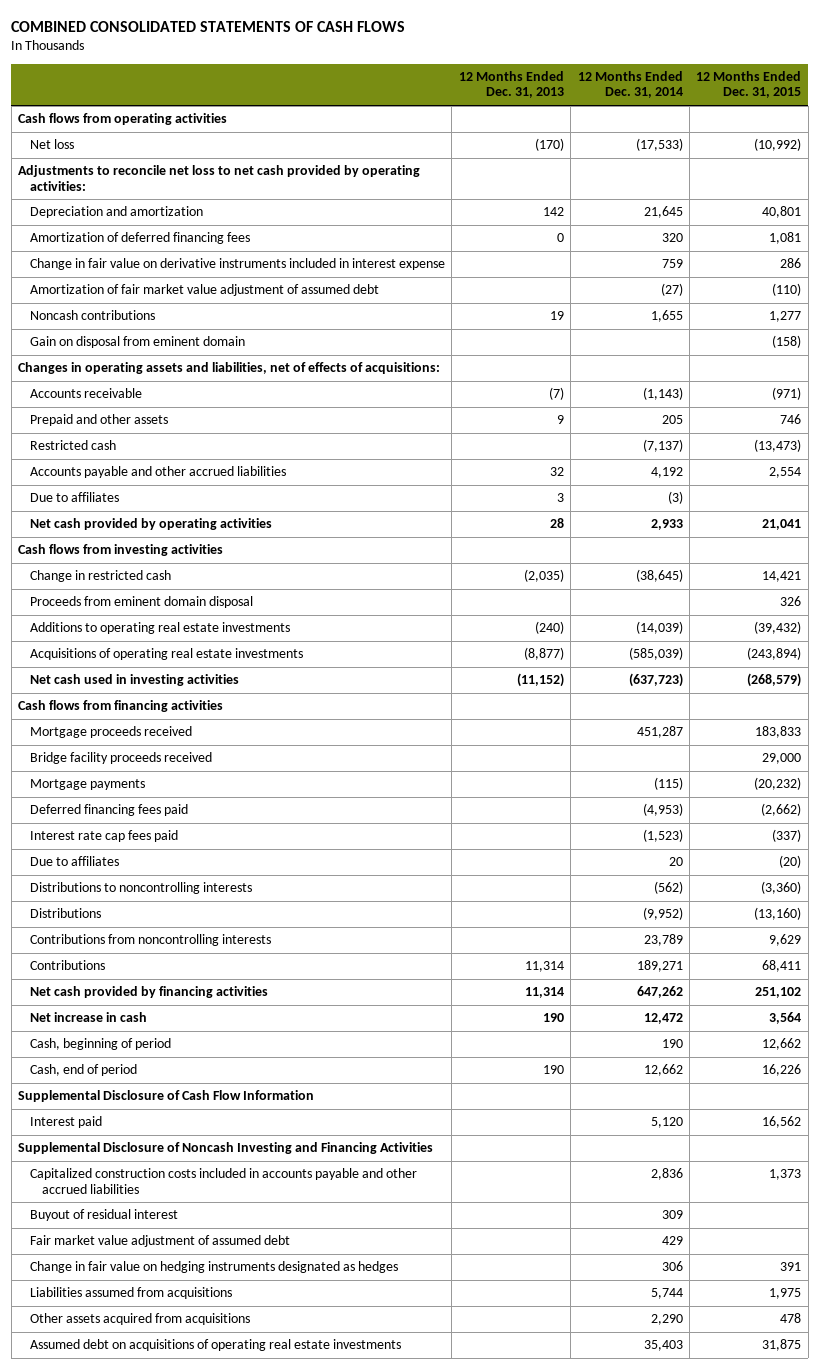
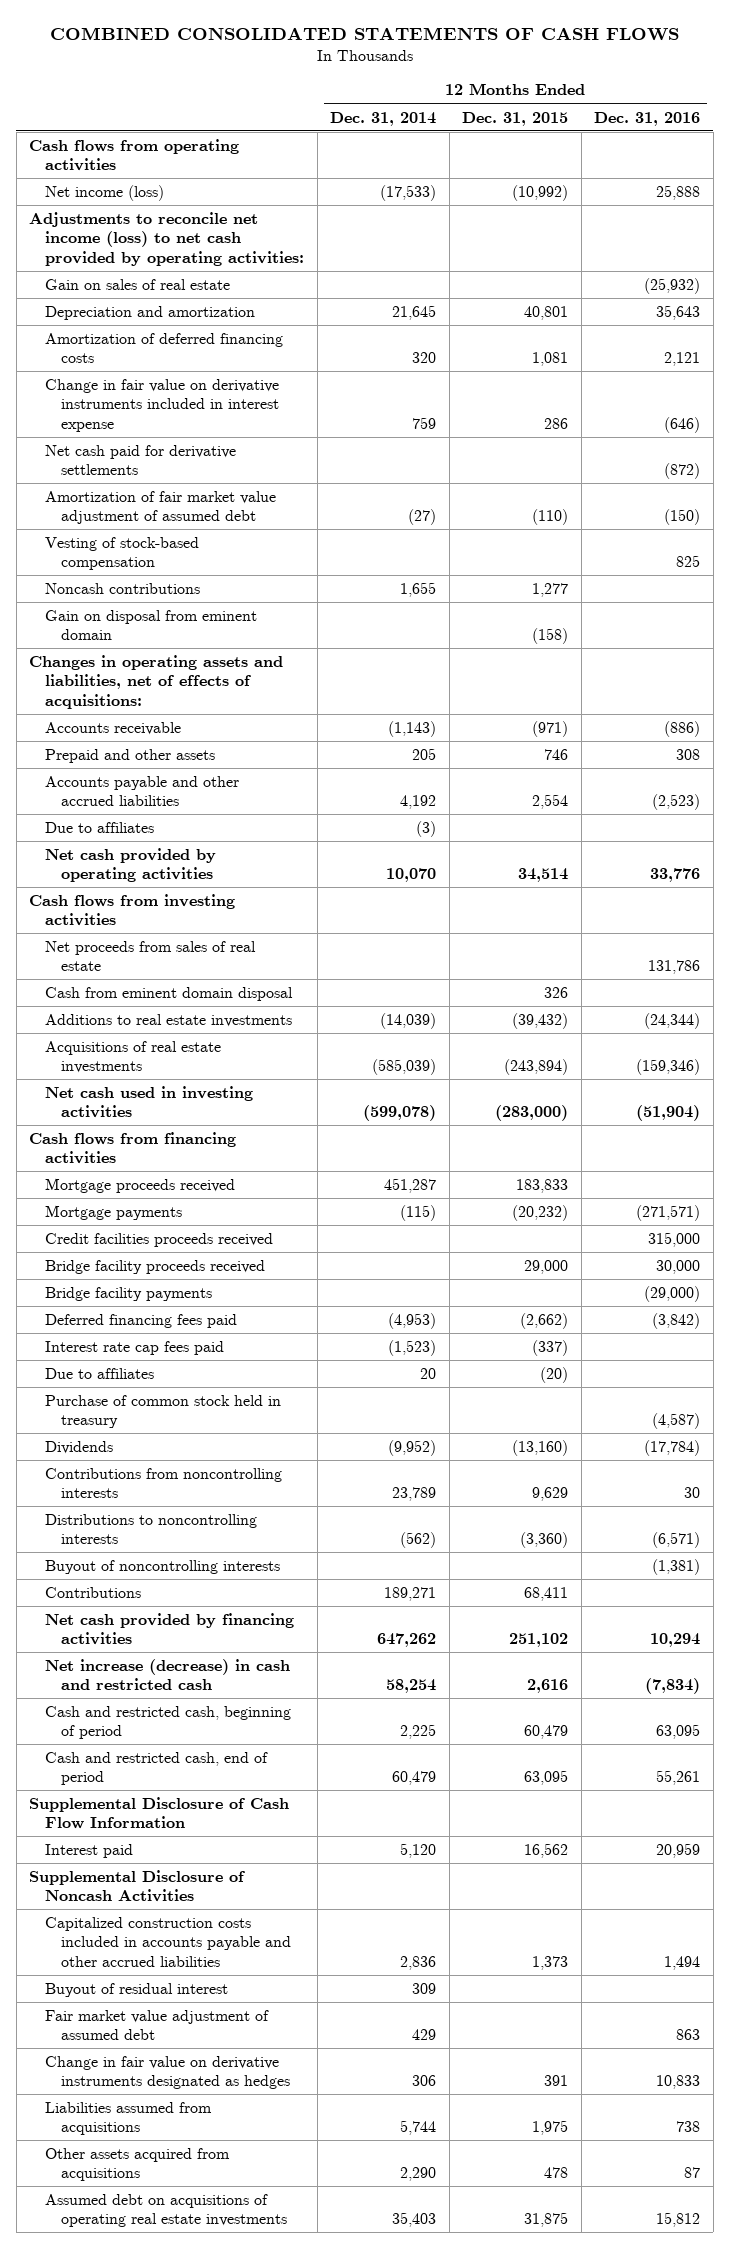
- | 12 Months Ended Dec. 31, 2013 | 12 Months Ended Dec. 31, 2014 | 12 Months Ended Dec. 31, 2015
+ | 12 Months Ended Dec. 31, 2014 | 12 Months Ended Dec. 31, 2015 | 12 Months Ended Dec. 31, 2016
- Net loss | (170) | (17,533) | (10,992)
- Adjustments to reconcile net loss to net cash provided by operating activities:
+ Net income (loss) | (17,533) | (10,992) | 25,888
+ Adjustments to reconcile net income (loss) to net cash provided by operating activities:
+ Gain on sales of real estate | | | (25,932)
- Amortization of deferred financing fees | 0 | 320 | 1,081
+ Amortization of deferred financing costs | 320 | 1,081 | 2,121
+ Net cash paid for derivative settlements | | | (872)
+ Vesting of stock-based compensation | | | 825
- Restricted cash | | (7,137) | (13,473)
- Net cash provided by operating activities | 28 | 2,933 | 21,041
+ Net cash provided by operating activities | 10,070 | 34,514 | 33,776
- Change in restricted cash | (2,035) | (38,645) | 14,421
- Proceeds from eminent domain disposal | | | 326
- Additions to operating real estate investments | (240) | (14,039) | (39,432)
- Acquisitions of operating real estate investments | (8,877) | (585,039) | (243,894)
- Net cash used in investing activities | (11,152) | (637,723) | (268,579)
+ Net proceeds from sales of real estate | | | 131,786
+ Cash from eminent domain disposal | | 326 |
+ Additions to real estate investments | (14,039) | (39,432) | (24,344)
+ Acquisitions of real estate investments | (585,039) | (243,894) | (159,346)
+ Net cash used in investing activities | (599,078) | (283,000) | (51,904)
+ Credit facilities proceeds received | | | 315,000
moved down: Bridge facility proceeds received | | 29,000 | 30,000
+ Bridge facility payments | | | (29,000)
- Distributions | | (9,952) | (13,160)
+ Purchase of common stock held in treasury | | | (4,587)
+ Dividends | (9,952) | (13,160) | (17,784)
moved down: Distributions to noncontrolling interests | (562) | (3,360) | (6,571)
+ Buyout of noncontrolling interests | | | (1,381)
- Net increase in cash | 190 | 12,472 | 3,564
- Cash, beginning of period | | 190 | 12,662
- Cash, end of period | 190 | 12,662 | 16,226
+ Net increase (decrease) in cash and restricted cash | 58,254 | 2,616 | (7,834)
+ Cash and restricted cash, beginning of period | 2,225 | 60,479 | 63,095
+ Cash and restricted cash, end of period | 60,479 | 63,095 | 55,261
- Supplemental Disclosure of Noncash Investing and Financing Activities
+ Supplemental Disclosure of Noncash Activities
- Change in fair value on hedging instruments designated as hedges | | 306 | 391
+ Change in fair value on derivative instruments designated as hedges | 306 | 391 | 10,833

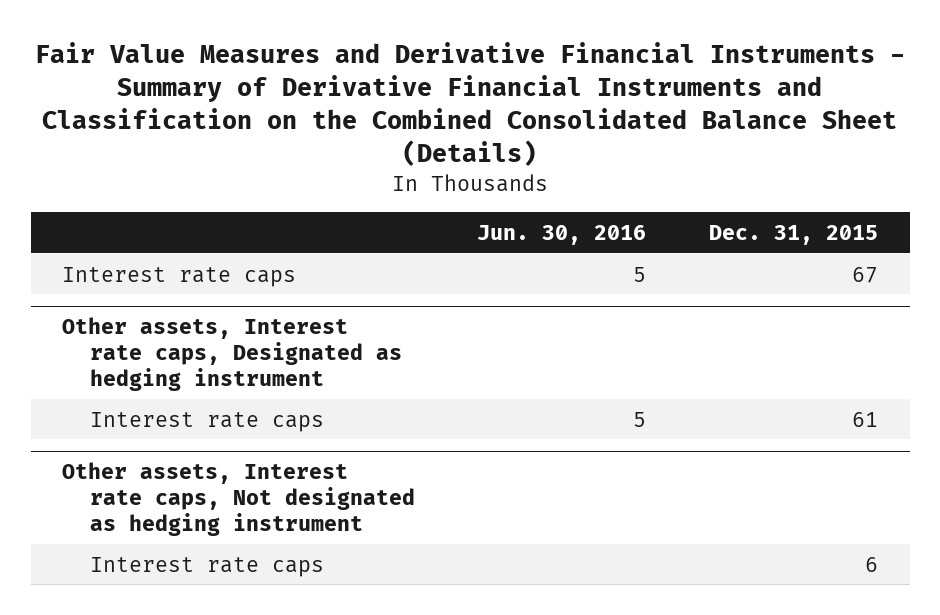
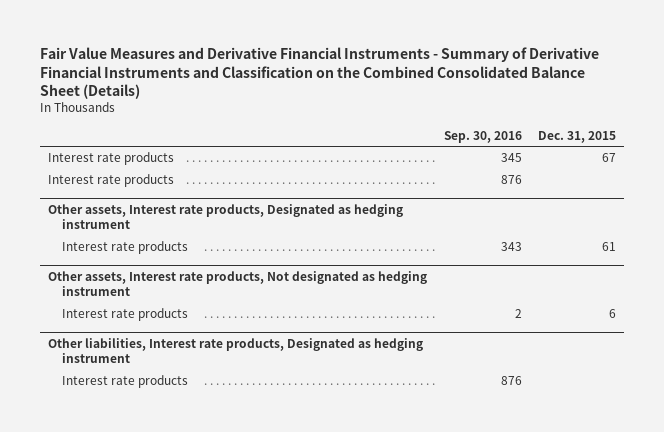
- | Jun. 30, 2016 | Dec. 31, 2015
+ | Sep. 30, 2016 | Dec. 31, 2015
- Interest rate caps | 5 | 67
- Other assets, Interest rate caps, Designated as hedging instrument
- Interest rate caps | 5 | 61
- Other assets, Interest rate caps, Not designated as hedging instrument
- Interest rate caps | | 6
+ Interest rate products | 345 | 67
+ Interest rate products | 876 |
+ Other assets, Interest rate products, Designated as hedging instrument
+ Interest rate products | 343 | 61
+ Other assets, Interest rate products, Not designated as hedging instrument
+ Interest rate products | 2 | 6
+ Other liabilities, Interest rate products, Designated as hedging instrument
+ Interest rate products | 876 |

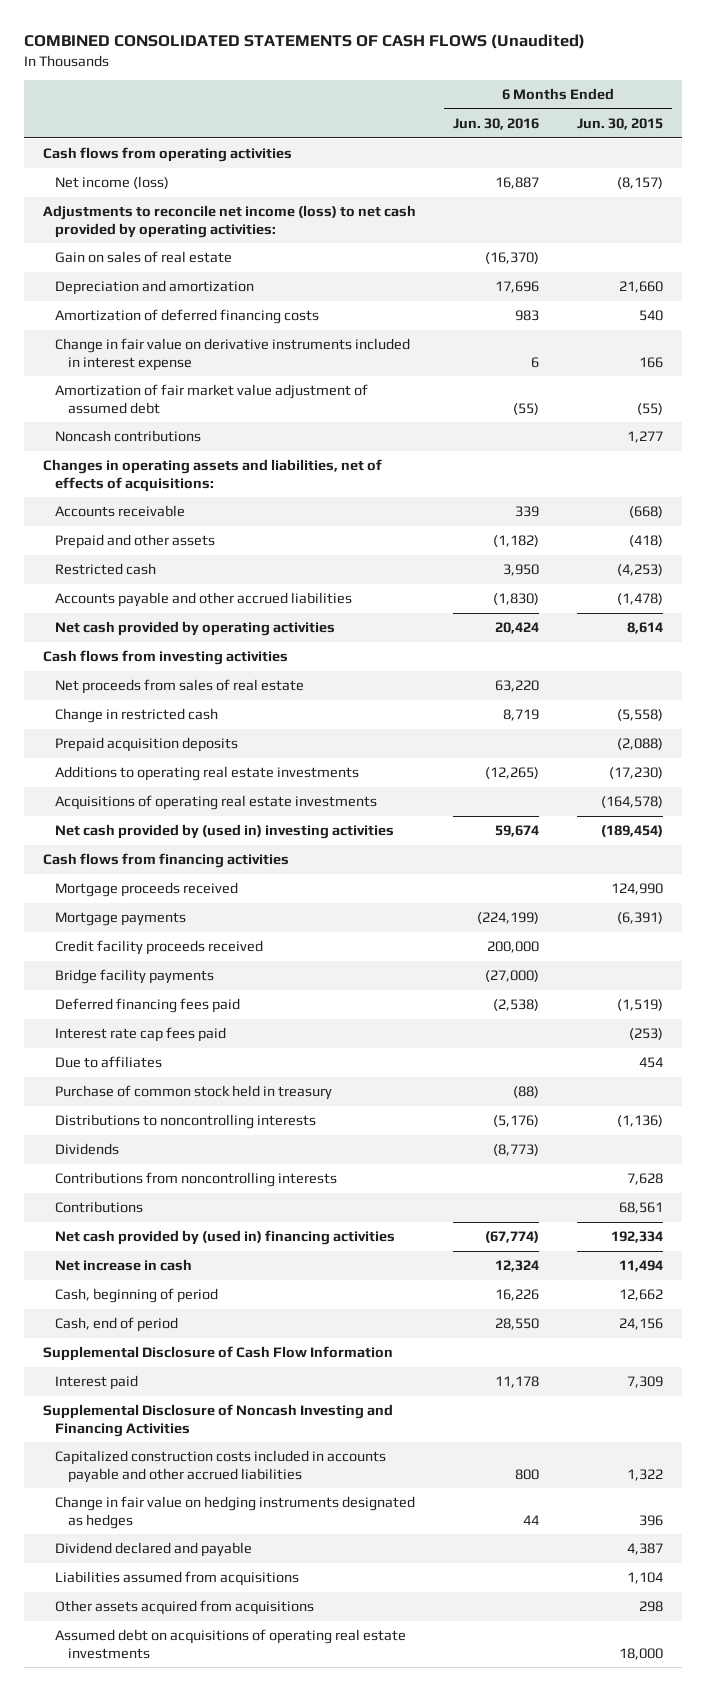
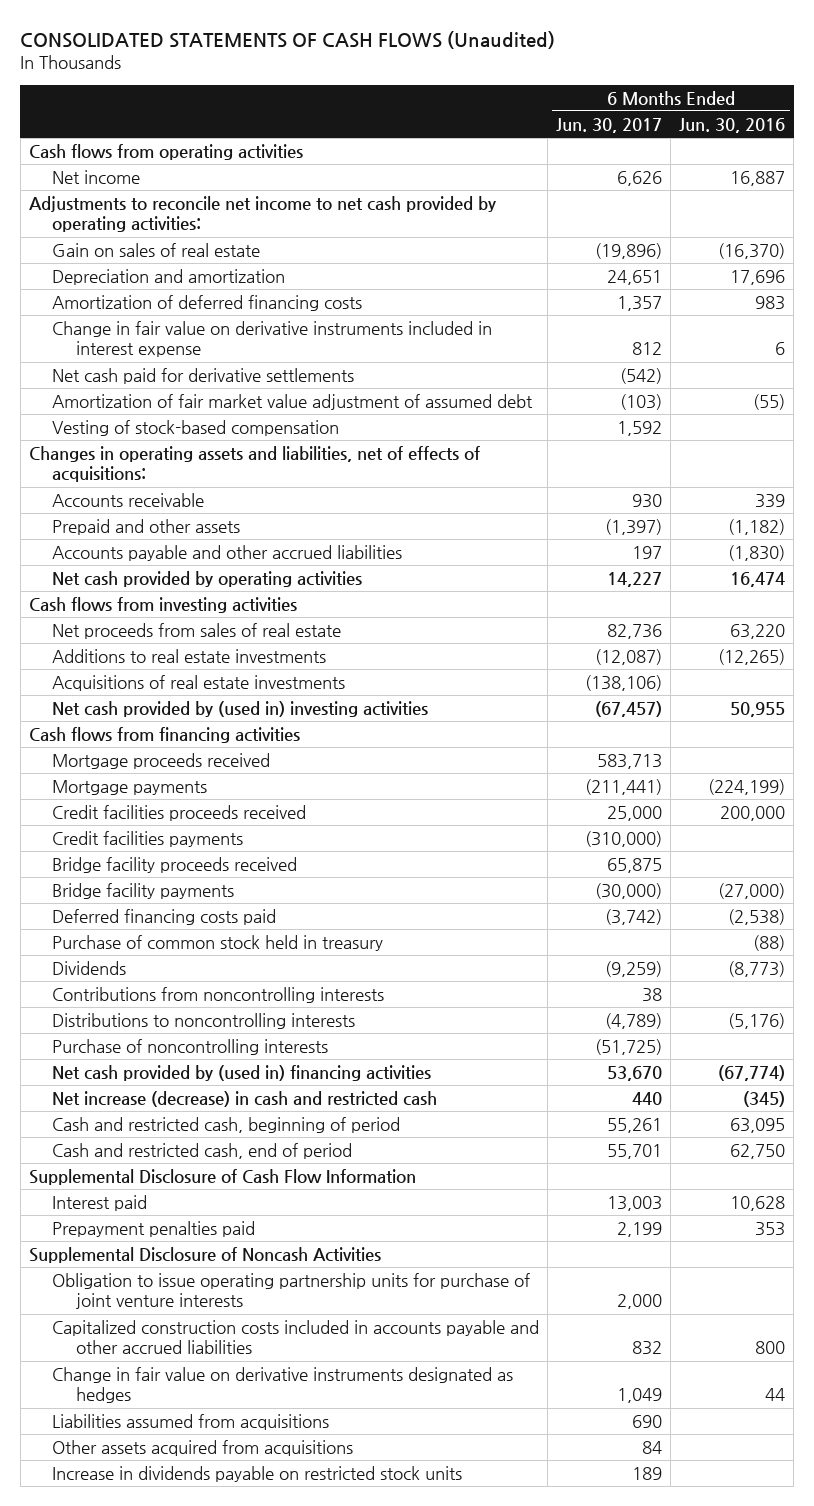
- COMBINED CONSOLIDATED STATEMENTS OF CASH FLOWS (Unaudited)
+ CONSOLIDATED STATEMENTS OF CASH FLOWS (Unaudited)
- | 6 Months Ended Jun. 30, 2016 | 6 Months Ended Jun. 30, 2015
+ | 6 Months Ended Jun. 30, 2017 | 6 Months Ended Jun. 30, 2016
- Net income (loss) | 16,887 | (8,157)
- Adjustments to reconcile net income (loss) to net cash provided by operating activities:
+ Net income | 6,626 | 16,887
+ Adjustments to reconcile net income to net cash provided by operating activities:
+ Net cash paid for derivative settlements | (542) |
- Noncash contributions | | 1,277
+ Vesting of stock-based compensation | 1,592 |
- Restricted cash | 3,950 | (4,253)
- Net cash provided by operating activities | 20,424 | 8,614
+ Net cash provided by operating activities | 14,227 | 16,474
- Change in restricted cash | 8,719 | (5,558)
- Prepaid acquisition deposits | | (2,088)
- Additions to operating real estate investments | (12,265) | (17,230)
- Acquisitions of operating real estate investments | | (164,578)
- Net cash provided by (used in) investing activities | 59,674 | (189,454)
+ Additions to real estate investments | (12,087) | (12,265)
+ Acquisitions of real estate investments | (138,106) |
+ Net cash provided by (used in) investing activities | (67,457) | 50,955
- Credit facility proceeds received | 200,000 |
+ Credit facilities proceeds received | 25,000 | 200,000
+ Credit facilities payments | (310,000) |
+ Bridge facility proceeds received | 65,875 |
- Deferred financing fees paid | (2,538) | (1,519)
- Interest rate cap fees paid | | (253)
- Due to affiliates | | 454
+ Deferred financing costs paid | (3,742) | (2,538)
- Contributions | | 68,561
moved down: Distributions to noncontrolling interests | (4,789) | (5,176)
+ Purchase of noncontrolling interests | (51,725) |
- Net increase in cash | 12,324 | 11,494
- Cash, beginning of period | 16,226 | 12,662
- Cash, end of period | 28,550 | 24,156
+ Net increase (decrease) in cash and restricted cash | 440 | (345)
+ Cash and restricted cash, beginning of period | 55,261 | 63,095
+ Cash and restricted cash, end of period | 55,701 | 62,750
- Interest paid | 11,178 | 7,309
- Supplemental Disclosure of Noncash Investing and Financing Activities
+ Interest paid | 13,003 | 10,628
+ Prepayment penalties paid | 2,199 | 353
+ Supplemental Disclosure of Noncash Activities
+ Obligation to issue operating partnership units for purchase of joint venture interests | 2,000 |
- Change in fair value on hedging instruments designated as hedges | 44 | 396
- Dividend declared and payable | | 4,387
+ Change in fair value on derivative instruments designated as hedges | 1,049 | 44
- Assumed debt on acquisitions of operating real estate investments | | 18,000
+ Increase in dividends payable on restricted stock units | 189 |

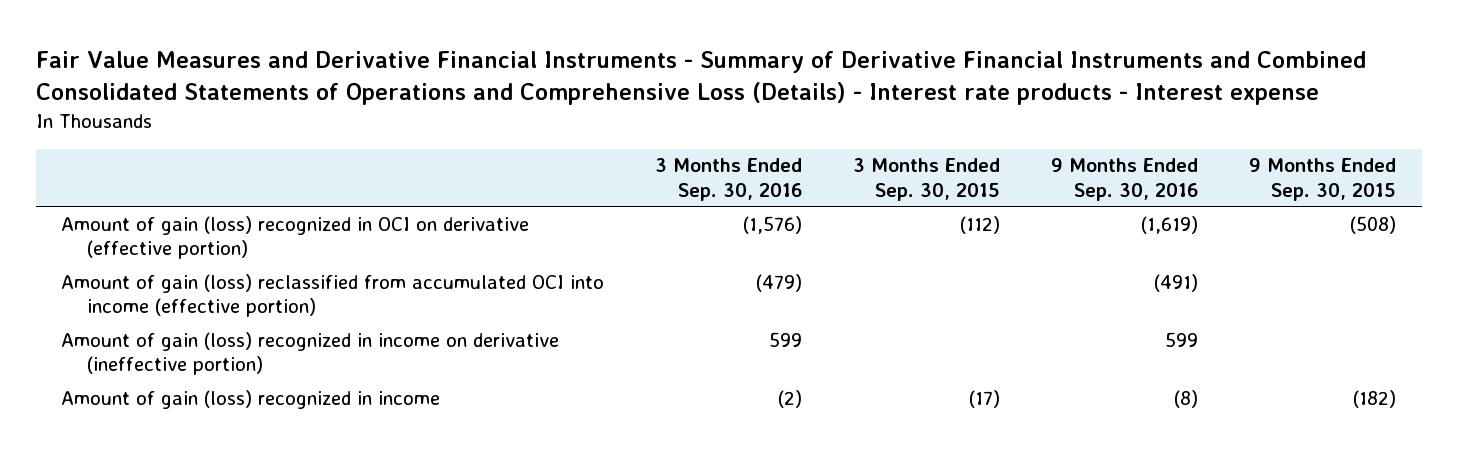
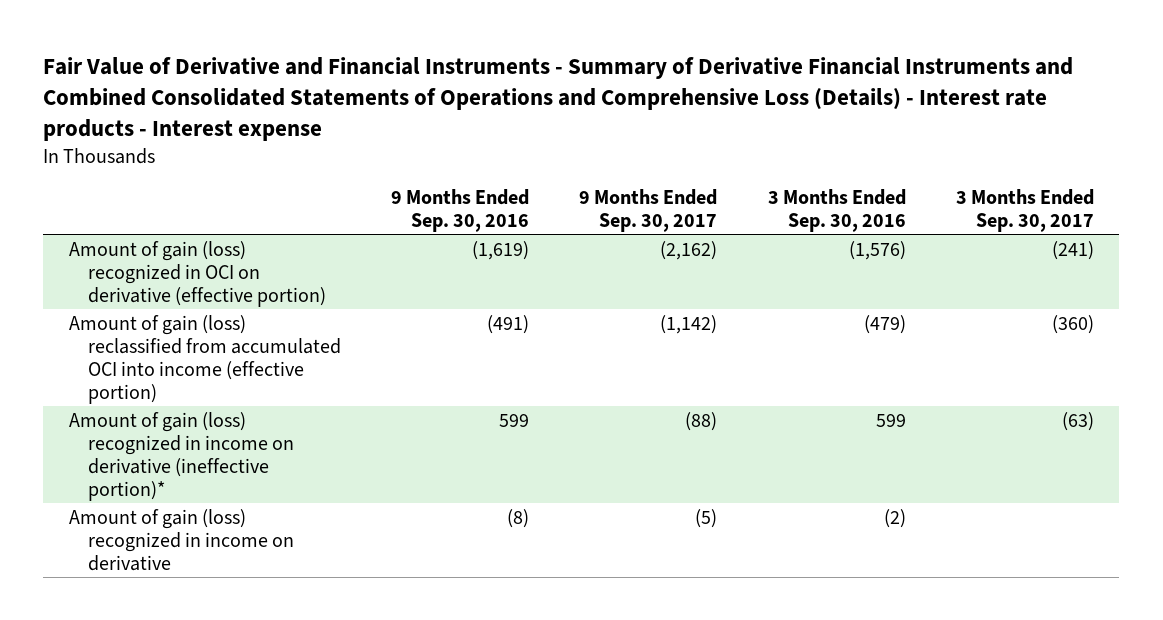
- Fair Value Measures and Derivative Financial Instruments - Summary of Derivative Financial Instruments and Combined Consolidated Statements of Operations and Comprehensive Loss (Details) - Interest rate products - Interest expense
+ Fair Value of Derivative and Financial Instruments - Summary of Derivative Financial Instruments and Combined Consolidated Statements of Operations and Comprehensive Loss (Details) - Interest rate products - Interest expense
- | 3 Months Ended Sep. 30, 2016 | 3 Months Ended Sep. 30, 2015 | 9 Months Ended Sep. 30, 2016 | 9 Months Ended Sep. 30, 2015
+ | 9 Months Ended Sep. 30, 2016 | 9 Months Ended Sep. 30, 2017 | 3 Months Ended Sep. 30, 2016 | 3 Months Ended Sep. 30, 2017
- Amount of gain (loss) recognized in income on derivative (ineffective portion) | 599 | | 599 |
- Amount of gain (loss) recognized in income | (2) | (17) | (8) | (182)
+ Amount of gain (loss) recognized in income on derivative (ineffective portion)* | 599 | (88) | 599 | (63)
+ Amount of gain (loss) recognized in income on derivative | (8) | (5) | (2) |

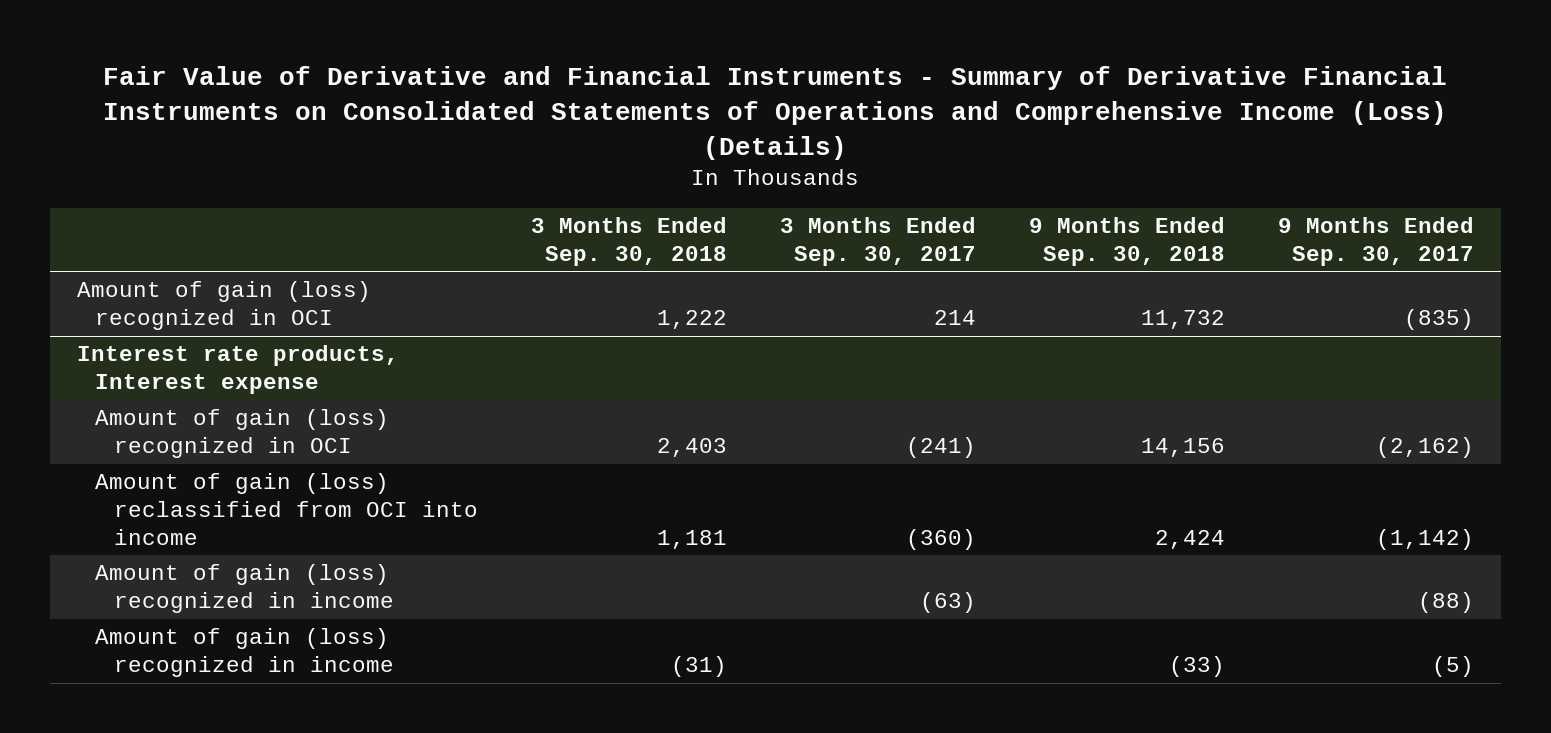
- Fair Value of Derivative and Financial Instruments - Summary of Derivative Financial Instruments and Combined Consolidated Statements of Operations and Comprehensive Loss (Details) - Interest rate products - Interest expense
+ Fair Value of Derivative and Financial Instruments - Summary of Derivative Financial Instruments on Consolidated Statements of Operations and Comprehensive Income (Loss) (Details)
- | 9 Months Ended Sep. 30, 2016 | 9 Months Ended Sep. 30, 2017 | 3 Months Ended Sep. 30, 2016 | 3 Months Ended Sep. 30, 2017
+ | 3 Months Ended Sep. 30, 2018 | 3 Months Ended Sep. 30, 2017 | 9 Months Ended Sep. 30, 2018 | 9 Months Ended Sep. 30, 2017
- Amount of gain (loss) recognized in OCI on derivative (effective portion) | (1,619) | (2,162) | (1,576) | (241)
- Amount of gain (loss) reclassified from accumulated OCI into income (effective portion) | (491) | (1,142) | (479) | (360)
- Amount of gain (loss) recognized in income on derivative (ineffective portion)* | 599 | (88) | 599 | (63)
- Amount of gain (loss) recognized in income on derivative | (8) | (5) | (2) |
+ Amount of gain (loss) recognized in OCI | 1,222 | 214 | 11,732 | (835)
+ Interest rate products, Interest expense
+ Amount of gain (loss) recognized in OCI | 2,403 | (241) | 14,156 | (2,162)
+ Amount of gain (loss) reclassified from OCI into income | 1,181 | (360) | 2,424 | (1,142)
+ Amount of gain (loss) recognized in income | | (63) | | (88)
+ Amount of gain (loss) recognized in income | (31) | | (33) | (5)

